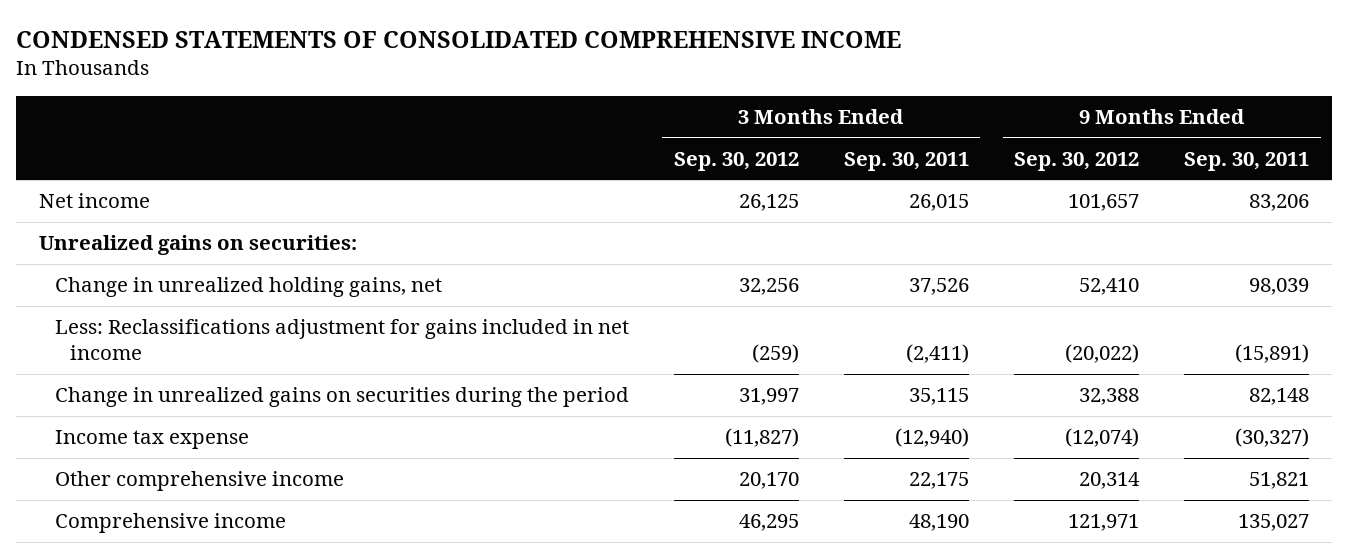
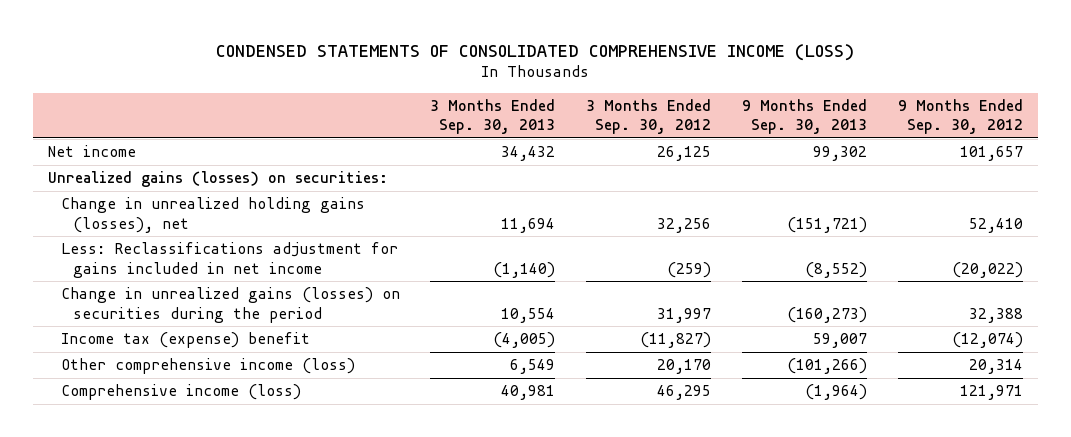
- CONDENSED STATEMENTS OF CONSOLIDATED COMPREHENSIVE INCOME
+ CONDENSED STATEMENTS OF CONSOLIDATED COMPREHENSIVE INCOME (LOSS)
- | 3 Months Ended Sep. 30, 2012 | 3 Months Ended Sep. 30, 2011 | 9 Months Ended Sep. 30, 2012 | 9 Months Ended Sep. 30, 2011
+ | 3 Months Ended Sep. 30, 2013 | 3 Months Ended Sep. 30, 2012 | 9 Months Ended Sep. 30, 2013 | 9 Months Ended Sep. 30, 2012
- Unrealized gains on securities:
- Change in unrealized holding gains, net | 32,256 | 37,526 | 52,410 | 98,039
+ Unrealized gains (losses) on securities:
+ Change in unrealized holding gains (losses), net | 11,694 | 32,256 | (151,721) | 52,410
- Change in unrealized gains on securities during the period | 31,997 | 35,115 | 32,388 | 82,148
- Income tax expense | (11,827) | (12,940) | (12,074) | (30,327)
- Other comprehensive income | 20,170 | 22,175 | 20,314 | 51,821
- Comprehensive income | 46,295 | 48,190 | 121,971 | 135,027
+ Change in unrealized gains (losses) on securities during the period | 10,554 | 31,997 | (160,273) | 32,388
+ Income tax (expense) benefit | (4,005) | (11,827) | 59,007 | (12,074)
+ Other comprehensive income (loss) | 6,549 | 20,170 | (101,266) | 20,314
+ Comprehensive income (loss) | 40,981 | 46,295 | (1,964) | 121,971

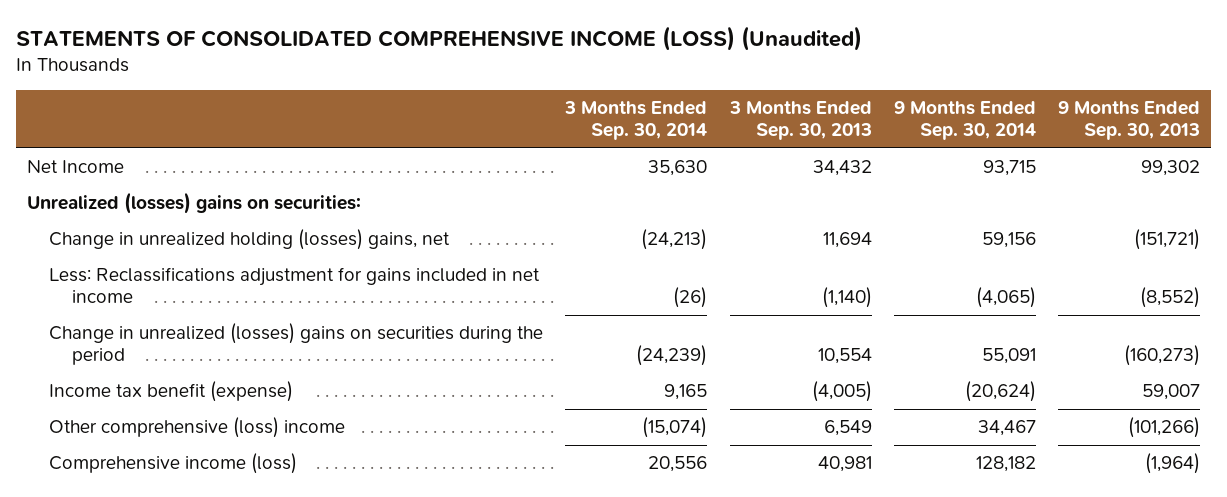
- CONDENSED STATEMENTS OF CONSOLIDATED COMPREHENSIVE INCOME (LOSS)
+ STATEMENTS OF CONSOLIDATED COMPREHENSIVE INCOME (LOSS) (Unaudited)
- | 3 Months Ended Sep. 30, 2013 | 3 Months Ended Sep. 30, 2012 | 9 Months Ended Sep. 30, 2013 | 9 Months Ended Sep. 30, 2012
+ | 3 Months Ended Sep. 30, 2014 | 3 Months Ended Sep. 30, 2013 | 9 Months Ended Sep. 30, 2014 | 9 Months Ended Sep. 30, 2013
- Net income | 34,432 | 26,125 | 99,302 | 101,657
- Unrealized gains (losses) on securities:
- Change in unrealized holding gains (losses), net | 11,694 | 32,256 | (151,721) | 52,410
+ Net Income | 35,630 | 34,432 | 93,715 | 99,302
+ Unrealized (losses) gains on securities:
+ Change in unrealized holding (losses) gains, net | (24,213) | 11,694 | 59,156 | (151,721)
- Change in unrealized gains (losses) on securities during the period | 10,554 | 31,997 | (160,273) | 32,388
- Income tax (expense) benefit | (4,005) | (11,827) | 59,007 | (12,074)
- Other comprehensive income (loss) | 6,549 | 20,170 | (101,266) | 20,314
+ Change in unrealized (losses) gains on securities during the period | (24,239) | 10,554 | 55,091 | (160,273)
+ Income tax benefit (expense) | 9,165 | (4,005) | (20,624) | 59,007
+ Other comprehensive (loss) income | (15,074) | 6,549 | 34,467 | (101,266)

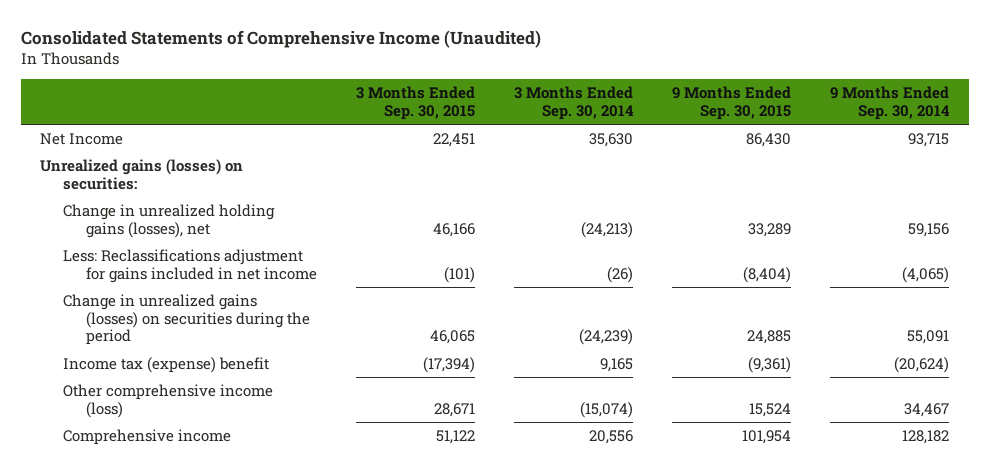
- STATEMENTS OF CONSOLIDATED COMPREHENSIVE INCOME (LOSS) (Unaudited)
+ Consolidated Statements of Comprehensive Income (Unaudited)
- | 3 Months Ended Sep. 30, 2014 | 3 Months Ended Sep. 30, 2013 | 9 Months Ended Sep. 30, 2014 | 9 Months Ended Sep. 30, 2013
+ | 3 Months Ended Sep. 30, 2015 | 3 Months Ended Sep. 30, 2014 | 9 Months Ended Sep. 30, 2015 | 9 Months Ended Sep. 30, 2014
- Unrealized (losses) gains on securities:
- Change in unrealized holding (losses) gains, net | (24,213) | 11,694 | 59,156 | (151,721)
+ Unrealized gains (losses) on securities:
+ Change in unrealized holding gains (losses), net | 46,166 | (24,213) | 33,289 | 59,156
- Change in unrealized (losses) gains on securities during the period | (24,239) | 10,554 | 55,091 | (160,273)
- Income tax benefit (expense) | 9,165 | (4,005) | (20,624) | 59,007
- Other comprehensive (loss) income | (15,074) | 6,549 | 34,467 | (101,266)
- Comprehensive income (loss) | 20,556 | 40,981 | 128,182 | (1,964)
+ Change in unrealized gains (losses) on securities during the period | 46,065 | (24,239) | 24,885 | 55,091
+ Income tax (expense) benefit | (17,394) | 9,165 | (9,361) | (20,624)
+ Other comprehensive income (loss) | 28,671 | (15,074) | 15,524 | 34,467
+ Comprehensive income | 51,122 | 20,556 | 101,954 | 128,182

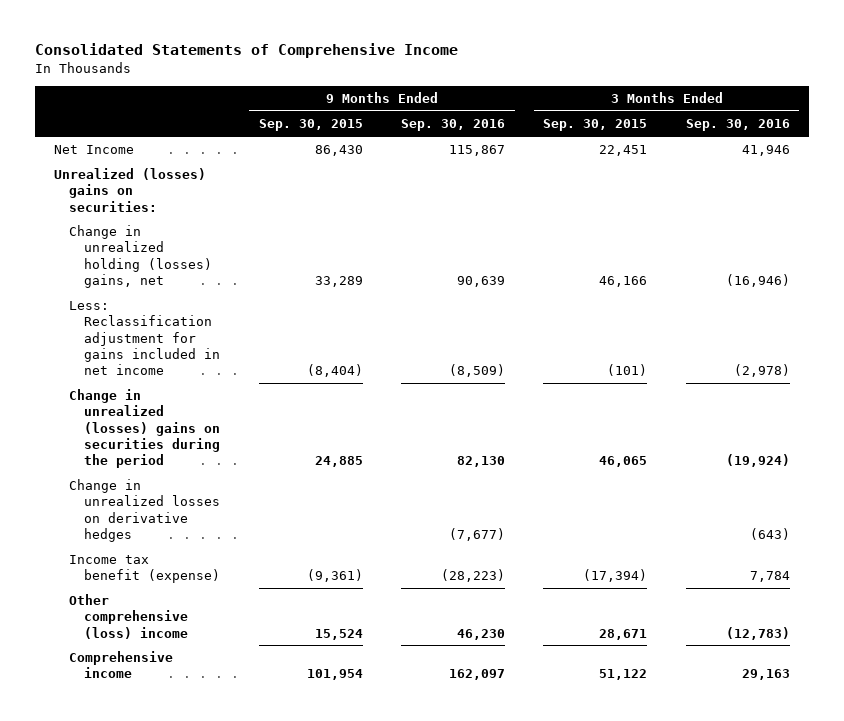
- Consolidated Statements of Comprehensive Income (Unaudited)
+ Consolidated Statements of Comprehensive Income
- | 3 Months Ended Sep. 30, 2015 | 3 Months Ended Sep. 30, 2014 | 9 Months Ended Sep. 30, 2015 | 9 Months Ended Sep. 30, 2014
+ | 9 Months Ended Sep. 30, 2015 | 9 Months Ended Sep. 30, 2016 | 3 Months Ended Sep. 30, 2015 | 3 Months Ended Sep. 30, 2016
- Unrealized gains (losses) on securities:
- Change in unrealized holding gains (losses), net | 46,166 | (24,213) | 33,289 | 59,156
- Less: Reclassifications adjustment for gains included in net income | (101) | (26) | (8,404) | (4,065)
- Change in unrealized gains (losses) on securities during the period | 46,065 | (24,239) | 24,885 | 55,091
- Income tax (expense) benefit | (17,394) | 9,165 | (9,361) | (20,624)
- Other comprehensive income (loss) | 28,671 | (15,074) | 15,524 | 34,467
+ Unrealized (losses) gains on securities:
+ Change in unrealized holding (losses) gains, net | 33,289 | 90,639 | 46,166 | (16,946)
+ Less: Reclassification adjustment for gains included in net income | (8,404) | (8,509) | (101) | (2,978)
+ Change in unrealized (losses) gains on securities during the period | 24,885 | 82,130 | 46,065 | (19,924)
+ Change in unrealized losses on derivative hedges | | (7,677) | | (643)
+ Income tax benefit (expense) | (9,361) | (28,223) | (17,394) | 7,784
+ Other comprehensive (loss) income | 15,524 | 46,230 | 28,671 | (12,783)

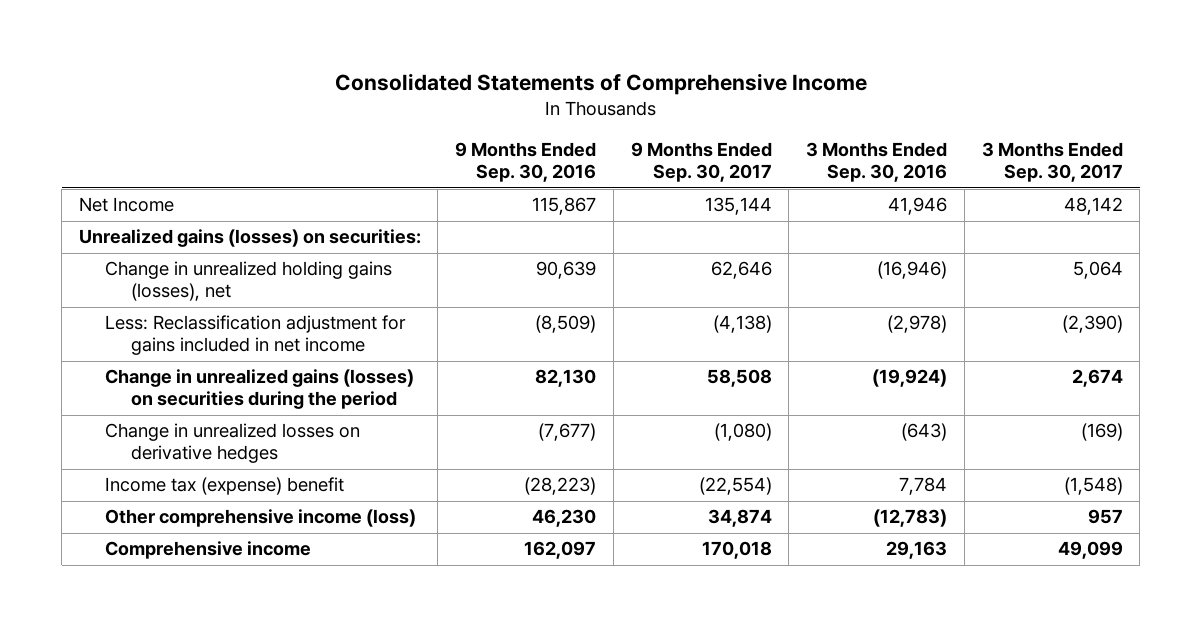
- | 9 Months Ended Sep. 30, 2015 | 9 Months Ended Sep. 30, 2016 | 3 Months Ended Sep. 30, 2015 | 3 Months Ended Sep. 30, 2016
+ | 9 Months Ended Sep. 30, 2016 | 9 Months Ended Sep. 30, 2017 | 3 Months Ended Sep. 30, 2016 | 3 Months Ended Sep. 30, 2017
- Unrealized (losses) gains on securities:
- Change in unrealized holding (losses) gains, net | 33,289 | 90,639 | 46,166 | (16,946)
+ Unrealized gains (losses) on securities:
+ Change in unrealized holding gains (losses), net | 90,639 | 62,646 | (16,946) | 5,064
- Change in unrealized (losses) gains on securities during the period | 24,885 | 82,130 | 46,065 | (19,924)
+ Change in unrealized gains (losses) on securities during the period | 82,130 | 58,508 | (19,924) | 2,674
- Income tax benefit (expense) | (9,361) | (28,223) | (17,394) | 7,784
- Other comprehensive (loss) income | 15,524 | 46,230 | 28,671 | (12,783)
+ Income tax (expense) benefit | (28,223) | (22,554) | 7,784 | (1,548)
+ Other comprehensive income (loss) | 46,230 | 34,874 | (12,783) | 957

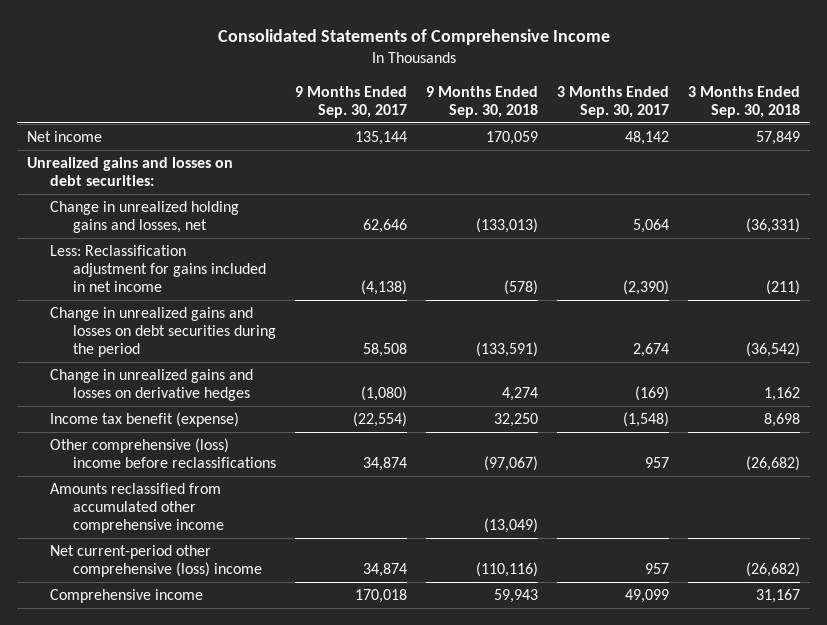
- | 9 Months Ended Sep. 30, 2016 | 9 Months Ended Sep. 30, 2017 | 3 Months Ended Sep. 30, 2016 | 3 Months Ended Sep. 30, 2017
+ | 9 Months Ended Sep. 30, 2017 | 9 Months Ended Sep. 30, 2018 | 3 Months Ended Sep. 30, 2017 | 3 Months Ended Sep. 30, 2018
- Net Income | 115,867 | 135,144 | 41,946 | 48,142
- Unrealized gains (losses) on securities:
- Change in unrealized holding gains (losses), net | 90,639 | 62,646 | (16,946) | 5,064
+ Net income | 135,144 | 170,059 | 48,142 | 57,849
+ Unrealized gains and losses on debt securities:
+ Change in unrealized holding gains and losses, net | 62,646 | (133,013) | 5,064 | (36,331)
- Change in unrealized gains (losses) on securities during the period | 82,130 | 58,508 | (19,924) | 2,674
- Change in unrealized losses on derivative hedges | (7,677) | (1,080) | (643) | (169)
- Income tax (expense) benefit | (28,223) | (22,554) | 7,784 | (1,548)
- Other comprehensive income (loss) | 46,230 | 34,874 | (12,783) | 957
+ Change in unrealized gains and losses on debt securities during the period | 58,508 | (133,591) | 2,674 | (36,542)
+ Change in unrealized gains and losses on derivative hedges | (1,080) | 4,274 | (169) | 1,162
+ Income tax benefit (expense) | (22,554) | 32,250 | (1,548) | 8,698
+ Other comprehensive (loss) income before reclassifications | 34,874 | (97,067) | 957 | (26,682)
+ Amounts reclassified from accumulated other comprehensive income | | (13,049) | |
+ Net current-period other comprehensive (loss) income | 34,874 | (110,116) | 957 | (26,682)

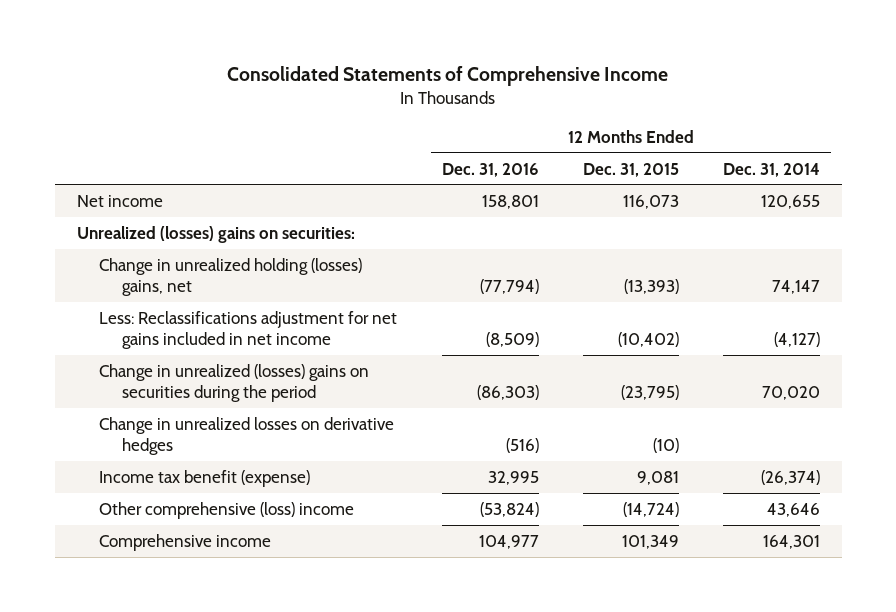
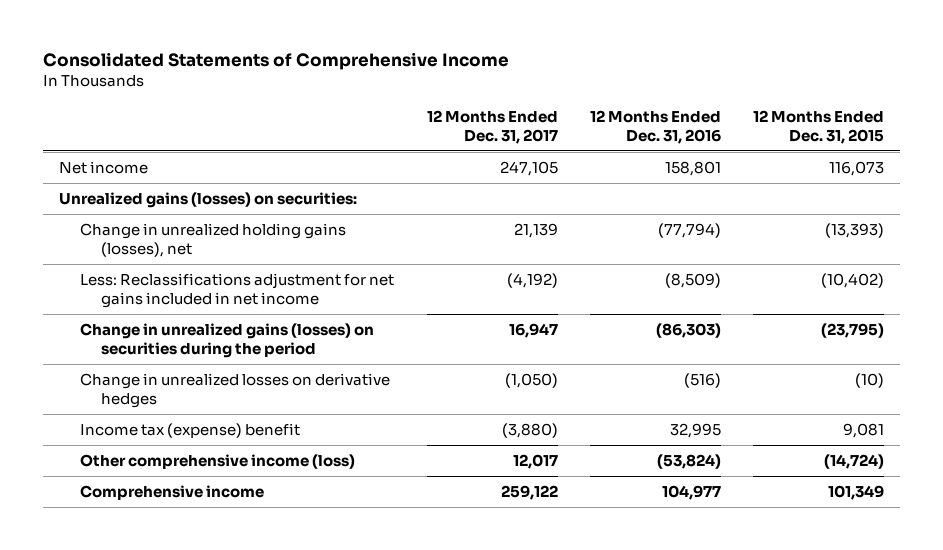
- | 12 Months Ended Dec. 31, 2016 | 12 Months Ended Dec. 31, 2015 | 12 Months Ended Dec. 31, 2014
+ | 12 Months Ended Dec. 31, 2017 | 12 Months Ended Dec. 31, 2016 | 12 Months Ended Dec. 31, 2015
- Unrealized (losses) gains on securities:
- Change in unrealized holding (losses) gains, net | (77,794) | (13,393) | 74,147
+ Unrealized gains (losses) on securities:
+ Change in unrealized holding gains (losses), net | 21,139 | (77,794) | (13,393)
- Change in unrealized (losses) gains on securities during the period | (86,303) | (23,795) | 70,020
+ Change in unrealized gains (losses) on securities during the period | 16,947 | (86,303) | (23,795)
- Income tax benefit (expense) | 32,995 | 9,081 | (26,374)
- Other comprehensive (loss) income | (53,824) | (14,724) | 43,646
+ Income tax (expense) benefit | (3,880) | 32,995 | 9,081
+ Other comprehensive income (loss) | 12,017 | (53,824) | (14,724)

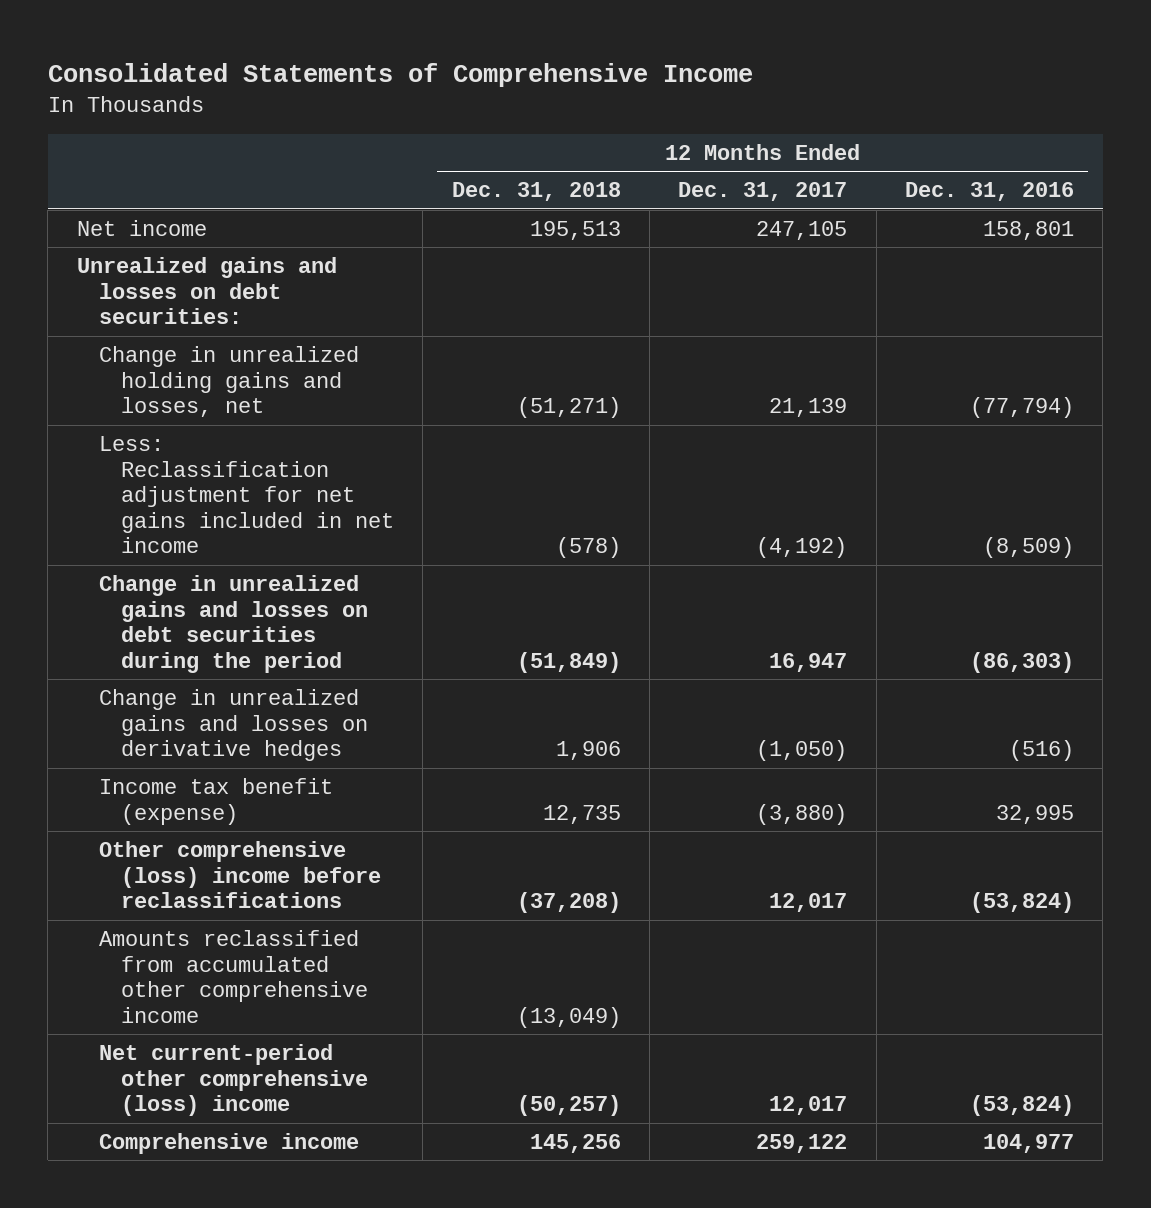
- | 12 Months Ended Dec. 31, 2017 | 12 Months Ended Dec. 31, 2016 | 12 Months Ended Dec. 31, 2015
+ | 12 Months Ended Dec. 31, 2018 | 12 Months Ended Dec. 31, 2017 | 12 Months Ended Dec. 31, 2016
- Unrealized gains (losses) on securities:
- Change in unrealized holding gains (losses), net | 21,139 | (77,794) | (13,393)
- Less: Reclassifications adjustment for net gains included in net income | (4,192) | (8,509) | (10,402)
- Change in unrealized gains (losses) on securities during the period | 16,947 | (86,303) | (23,795)
- Change in unrealized losses on derivative hedges | (1,050) | (516) | (10)
- Income tax (expense) benefit | (3,880) | 32,995 | 9,081
- Other comprehensive income (loss) | 12,017 | (53,824) | (14,724)
+ Unrealized gains and losses on debt securities:
+ Change in unrealized holding gains and losses, net | (51,271) | 21,139 | (77,794)
+ Less: Reclassification adjustment for net gains included in net income | (578) | (4,192) | (8,509)
+ Change in unrealized gains and losses on debt securities during the period | (51,849) | 16,947 | (86,303)
+ Change in unrealized gains and losses on derivative hedges | 1,906 | (1,050) | (516)
+ Income tax benefit (expense) | 12,735 | (3,880) | 32,995
+ Other comprehensive (loss) income before reclassifications | (37,208) | 12,017 | (53,824)
+ Amounts reclassified from accumulated other comprehensive income | (13,049) | |
+ Net current-period other comprehensive (loss) income | (50,257) | 12,017 | (53,824)

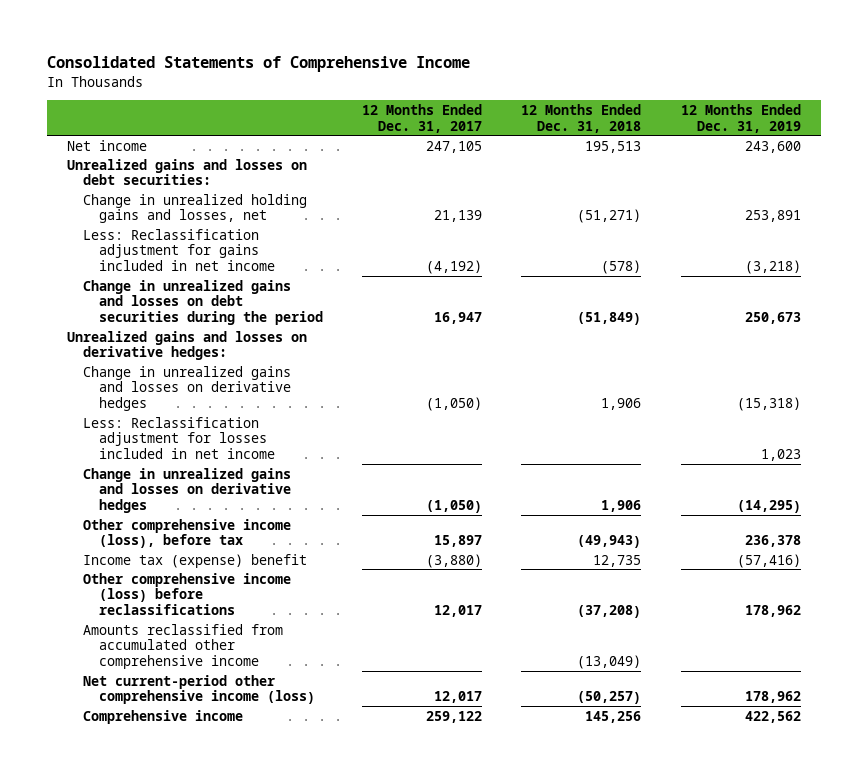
- | 12 Months Ended Dec. 31, 2018 | 12 Months Ended Dec. 31, 2017 | 12 Months Ended Dec. 31, 2016
+ | 12 Months Ended Dec. 31, 2017 | 12 Months Ended Dec. 31, 2018 | 12 Months Ended Dec. 31, 2019
- Less: Reclassification adjustment for net gains included in net income | (578) | (4,192) | (8,509)
+ Less: Reclassification adjustment for gains included in net income | (4,192) | (578) | (3,218)
+ Unrealized gains and losses on derivative hedges:
- Income tax benefit (expense) | 12,735 | (3,880) | 32,995
- Other comprehensive (loss) income before reclassifications | (37,208) | 12,017 | (53,824)
+ Less: Reclassification adjustment for losses included in net income | | | 1,023
+ Change in unrealized gains and losses on derivative hedges | (1,050) | 1,906 | (14,295)
+ Other comprehensive income (loss), before tax | 15,897 | (49,943) | 236,378
+ Income tax (expense) benefit | (3,880) | 12,735 | (57,416)
+ Other comprehensive income (loss) before reclassifications | 12,017 | (37,208) | 178,962
- Net current-period other comprehensive (loss) income | (50,257) | 12,017 | (53,824)
+ Net current-period other comprehensive income (loss) | 12,017 | (50,257) | 178,962

